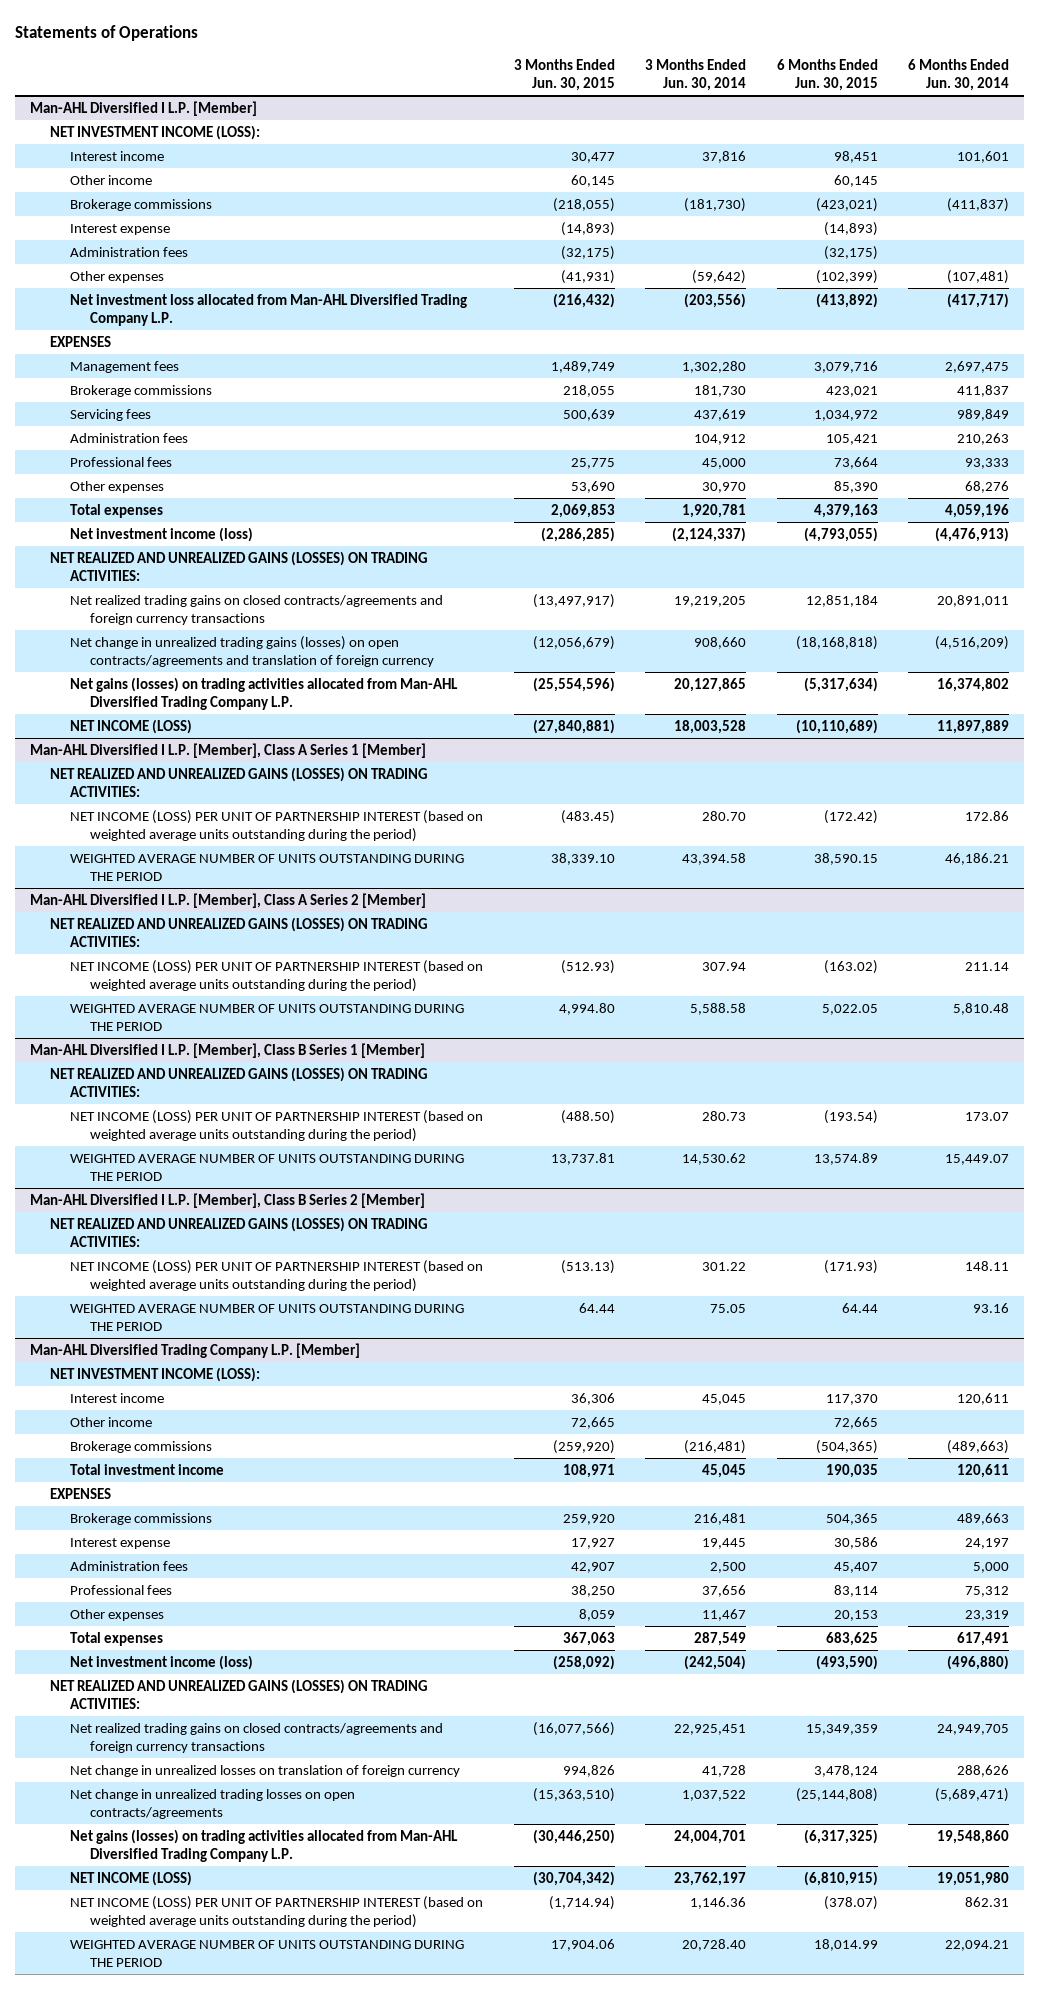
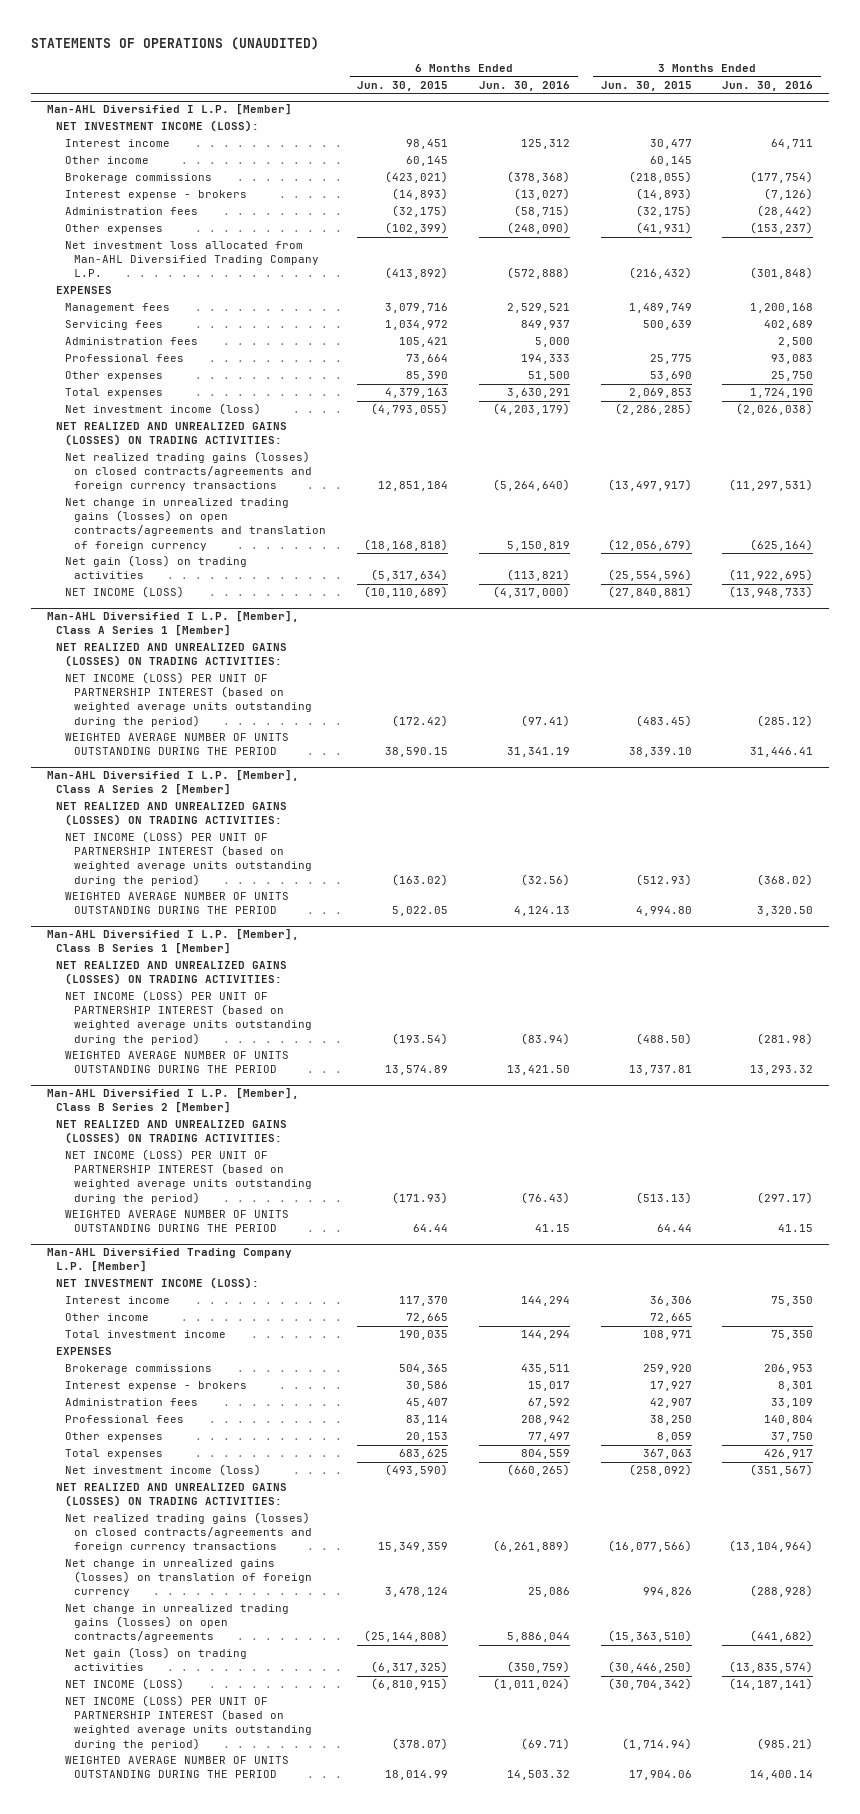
- Statements of Operations
+ STATEMENTS OF OPERATIONS (UNAUDITED)
- | 3 Months Ended Jun. 30, 2015 | 3 Months Ended Jun. 30, 2014 | 6 Months Ended Jun. 30, 2015 | 6 Months Ended Jun. 30, 2014
+ | 6 Months Ended Jun. 30, 2015 | 6 Months Ended Jun. 30, 2016 | 3 Months Ended Jun. 30, 2015 | 3 Months Ended Jun. 30, 2016
@ Man-AHL Diversified I L.P. [Member]
- Interest expense | (14,893) | | (14,893) |
+ Interest expense - brokers | (14,893) | (13,027) | (14,893) | (7,126)
- Brokerage commissions | 218,055 | 181,730 | 423,021 | 411,837
- Net realized trading gains on closed contracts/agreements and foreign currency transactions | (13,497,917) | 19,219,205 | 12,851,184 | 20,891,011
+ Net realized trading gains (losses) on closed contracts/agreements and foreign currency transactions | 12,851,184 | (5,264,640) | (13,497,917) | (11,297,531)
- Net gains (losses) on trading activities allocated from Man-AHL Diversified Trading Company L.P. | (25,554,596) | 20,127,865 | (5,317,634) | 16,374,802
+ Net gain (loss) on trading activities | (5,317,634) | (113,821) | (25,554,596) | (11,922,695)
@ Man-AHL Diversified Trading Company L.P. [Member]
- Brokerage commissions | (259,920) | (216,481) | (504,365) | (489,663)
- Interest expense | 17,927 | 19,445 | 30,586 | 24,197
+ Interest expense - brokers | 30,586 | 15,017 | 17,927 | 8,301
- Net realized trading gains on closed contracts/agreements and foreign currency transactions | (16,077,566) | 22,925,451 | 15,349,359 | 24,949,705
- Net change in unrealized losses on translation of foreign currency | 994,826 | 41,728 | 3,478,124 | 288,626
- Net change in unrealized trading losses on open contracts/agreements | (15,363,510) | 1,037,522 | (25,144,808) | (5,689,471)
- Net gains (losses) on trading activities allocated from Man-AHL Diversified Trading Company L.P. | (30,446,250) | 24,004,701 | (6,317,325) | 19,548,860
+ Net realized trading gains (losses) on closed contracts/agreements and foreign currency transactions | 15,349,359 | (6,261,889) | (16,077,566) | (13,104,964)
+ Net change in unrealized gains (losses) on translation of foreign currency | 3,478,124 | 25,086 | 994,826 | (288,928)
+ Net change in unrealized trading gains (losses) on open contracts/agreements | (25,144,808) | 5,886,044 | (15,363,510) | (441,682)
+ Net gain (loss) on trading activities | (6,317,325) | (350,759) | (30,446,250) | (13,835,574)

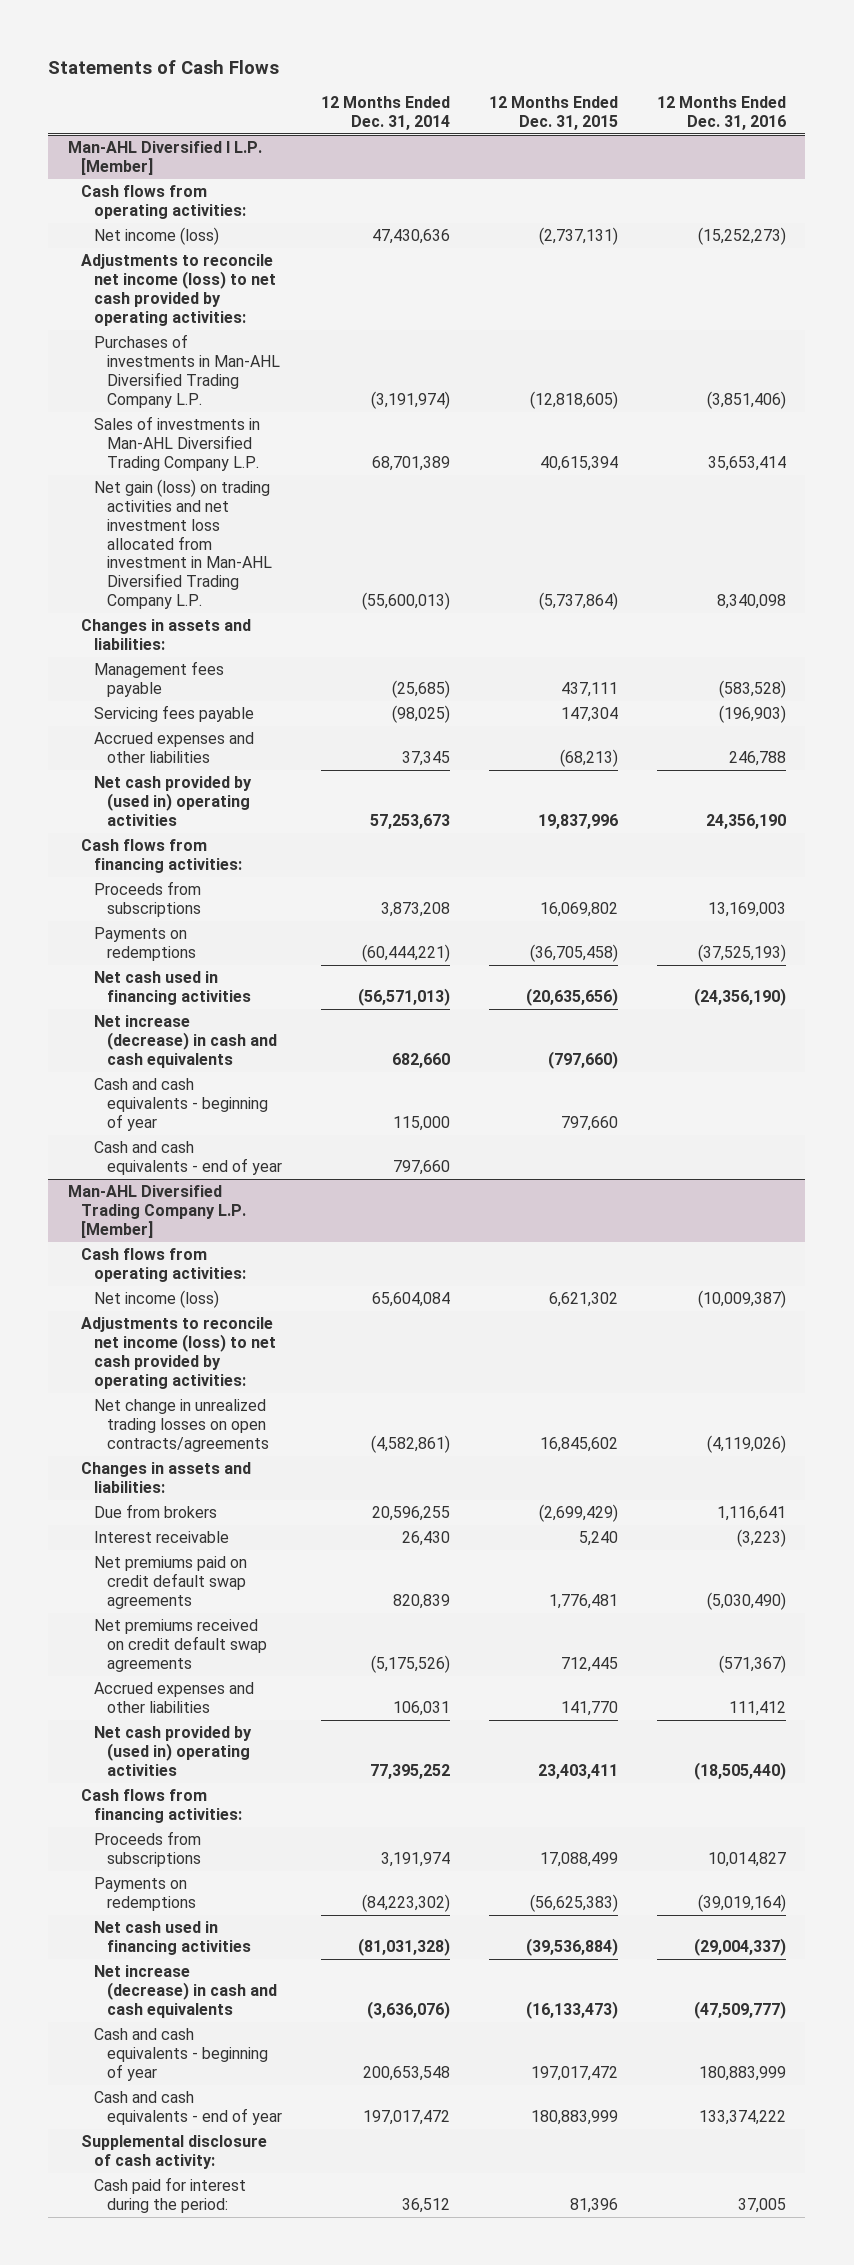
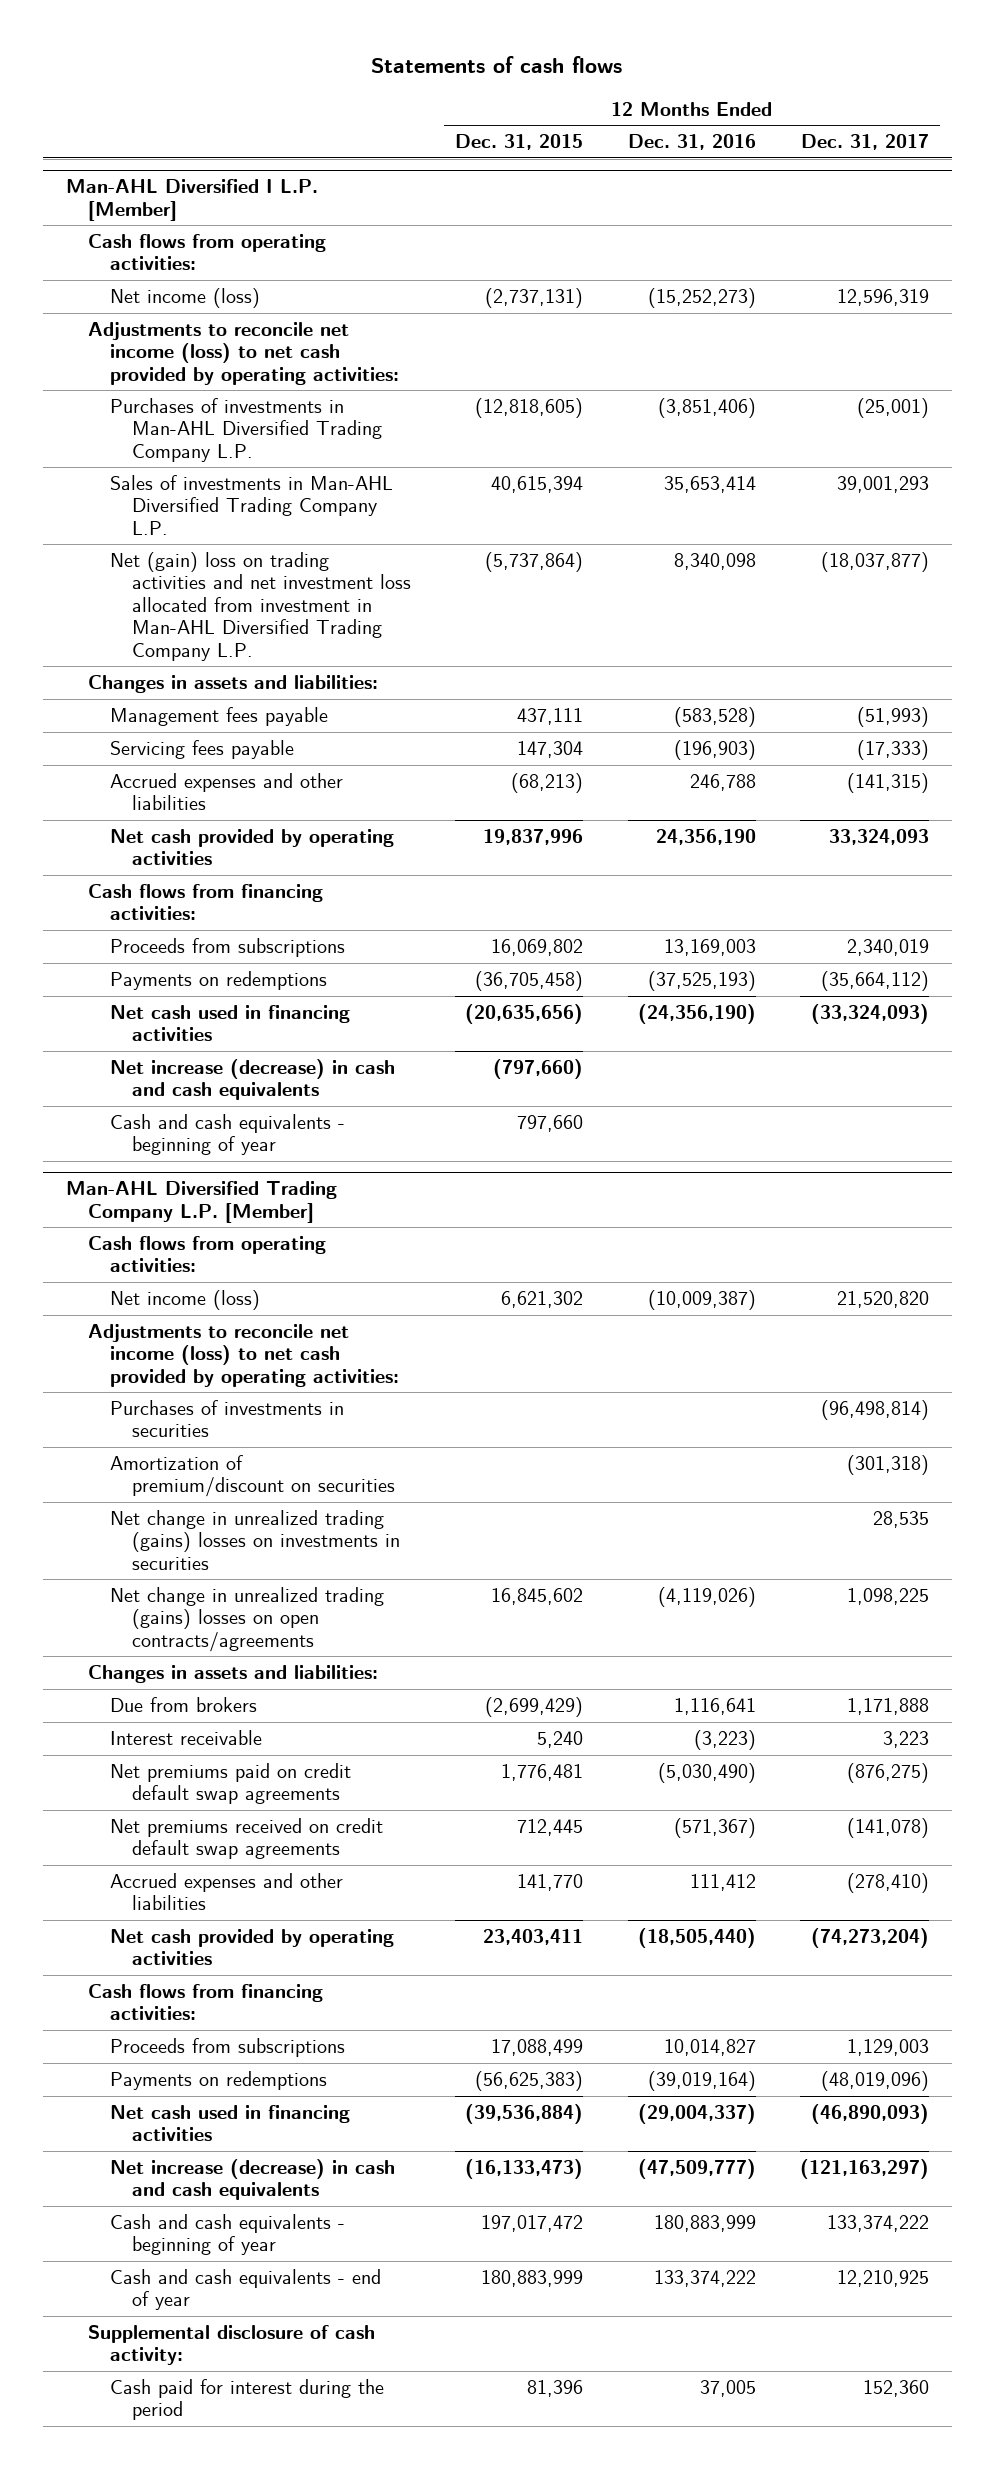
- Statements of Cash Flows
+ Statements of cash flows
- | 12 Months Ended Dec. 31, 2014 | 12 Months Ended Dec. 31, 2015 | 12 Months Ended Dec. 31, 2016
+ | 12 Months Ended Dec. 31, 2015 | 12 Months Ended Dec. 31, 2016 | 12 Months Ended Dec. 31, 2017
@ Man-AHL Diversified I L.P. [Member]
- Net gain (loss) on trading activities and net investment loss allocated from investment in Man-AHL Diversified Trading Company L.P. | (55,600,013) | (5,737,864) | 8,340,098
+ Net (gain) loss on trading activities and net investment loss allocated from investment in Man-AHL Diversified Trading Company L.P. | (5,737,864) | 8,340,098 | (18,037,877)
- Net cash provided by (used in) operating activities | 57,253,673 | 19,837,996 | 24,356,190
+ Net cash provided by operating activities | 19,837,996 | 24,356,190 | 33,324,093
- Cash and cash equivalents - end of year | 797,660 | |
@ Man-AHL Diversified Trading Company L.P. [Member]
- Net change in unrealized trading losses on open contracts/agreements | (4,582,861) | 16,845,602 | (4,119,026)
+ Purchases of investments in securities | | | (96,498,814)
+ Amortization of premium/discount on securities | | | (301,318)
+ Net change in unrealized trading (gains) losses on investments in securities | | | 28,535
+ Net change in unrealized trading (gains) losses on open contracts/agreements | 16,845,602 | (4,119,026) | 1,098,225
- Net cash provided by (used in) operating activities | 77,395,252 | 23,403,411 | (18,505,440)
+ Net cash provided by operating activities | 23,403,411 | (18,505,440) | (74,273,204)
- Cash paid for interest during the period: | 36,512 | 81,396 | 37,005
+ Cash paid for interest during the period | 81,396 | 37,005 | 152,360

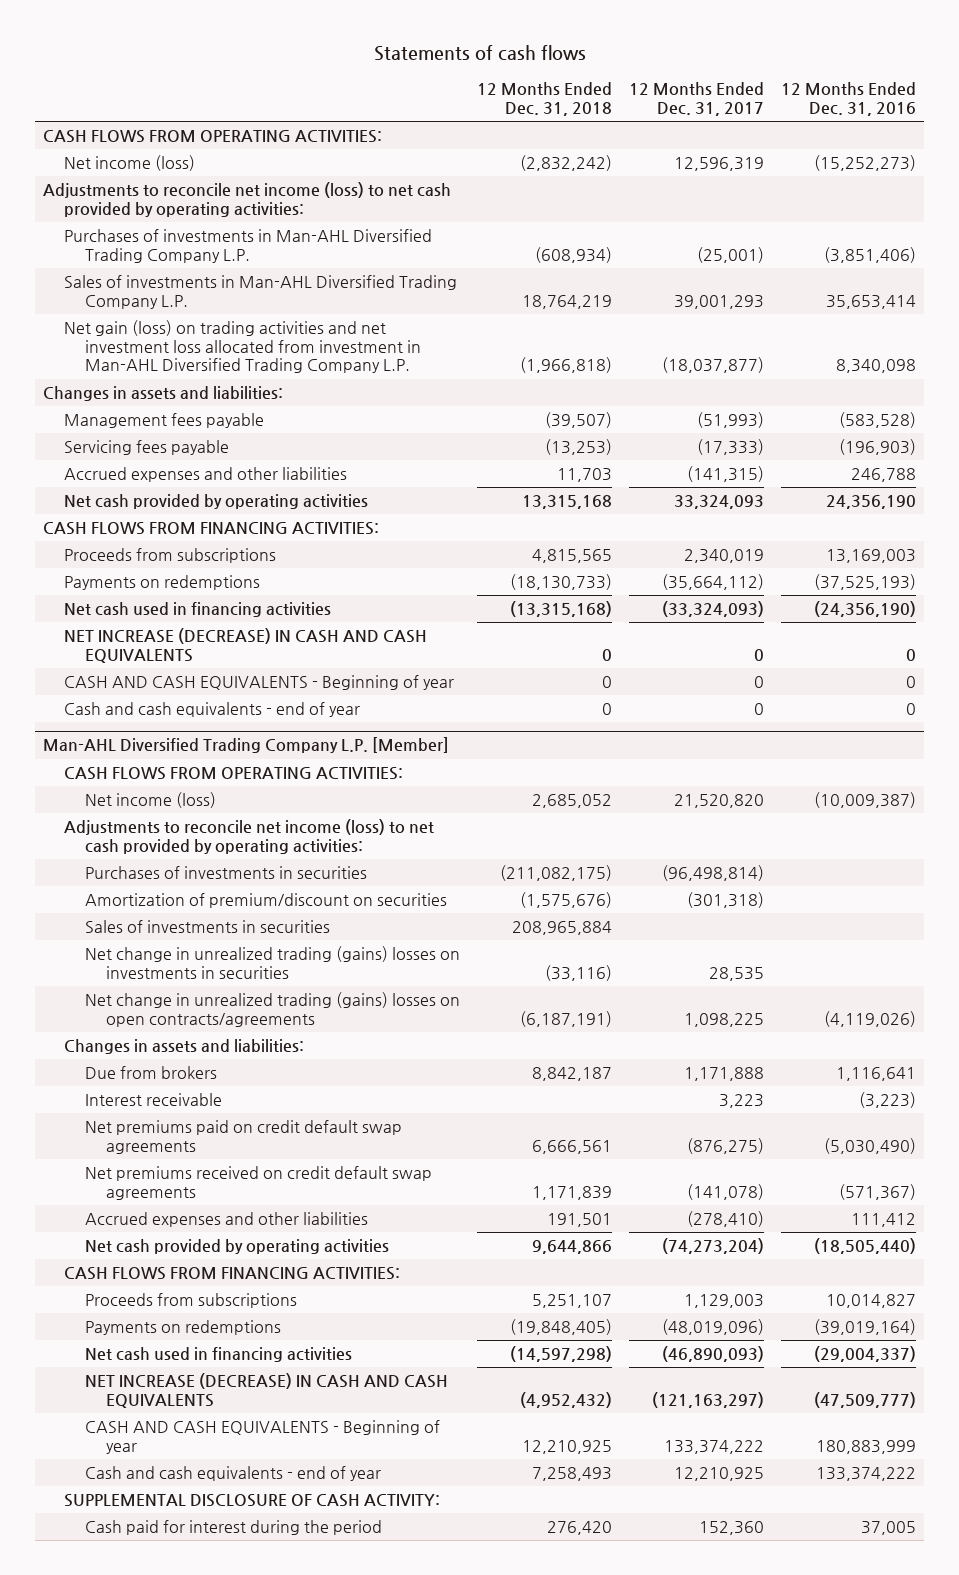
- | 12 Months Ended Dec. 31, 2015 | 12 Months Ended Dec. 31, 2016 | 12 Months Ended Dec. 31, 2017
+ | 12 Months Ended Dec. 31, 2018 | 12 Months Ended Dec. 31, 2017 | 12 Months Ended Dec. 31, 2016
- Man-AHL Diversified I L.P. [Member]
- Cash flows from operating activities:
+ CASH FLOWS FROM OPERATING ACTIVITIES:
- Net (gain) loss on trading activities and net investment loss allocated from investment in Man-AHL Diversified Trading Company L.P. | (5,737,864) | 8,340,098 | (18,037,877)
+ Net gain (loss) on trading activities and net investment loss allocated from investment in Man-AHL Diversified Trading Company L.P. | (1,966,818) | (18,037,877) | 8,340,098
- Cash flows from financing activities:
+ CASH FLOWS FROM FINANCING ACTIVITIES:
- Net increase (decrease) in cash and cash equivalents | (797,660) | |
- Cash and cash equivalents - beginning of year | 797,660 | |
+ NET INCREASE (DECREASE) IN CASH AND CASH EQUIVALENTS | 0 | 0 | 0
+ CASH AND CASH EQUIVALENTS - Beginning of year | 0 | 0 | 0
+ Cash and cash equivalents - end of year | 0 | 0 | 0
@ Man-AHL Diversified Trading Company L.P. [Member]
- Cash flows from operating activities:
+ CASH FLOWS FROM OPERATING ACTIVITIES:
+ Sales of investments in securities | 208,965,884 | |
- Cash flows from financing activities:
+ CASH FLOWS FROM FINANCING ACTIVITIES:
- Net increase (decrease) in cash and cash equivalents | (16,133,473) | (47,509,777) | (121,163,297)
- Cash and cash equivalents - beginning of year | 197,017,472 | 180,883,999 | 133,374,222
+ NET INCREASE (DECREASE) IN CASH AND CASH EQUIVALENTS | (4,952,432) | (121,163,297) | (47,509,777)
+ CASH AND CASH EQUIVALENTS - Beginning of year | 12,210,925 | 133,374,222 | 180,883,999
- Supplemental disclosure of cash activity:
+ SUPPLEMENTAL DISCLOSURE OF CASH ACTIVITY:

